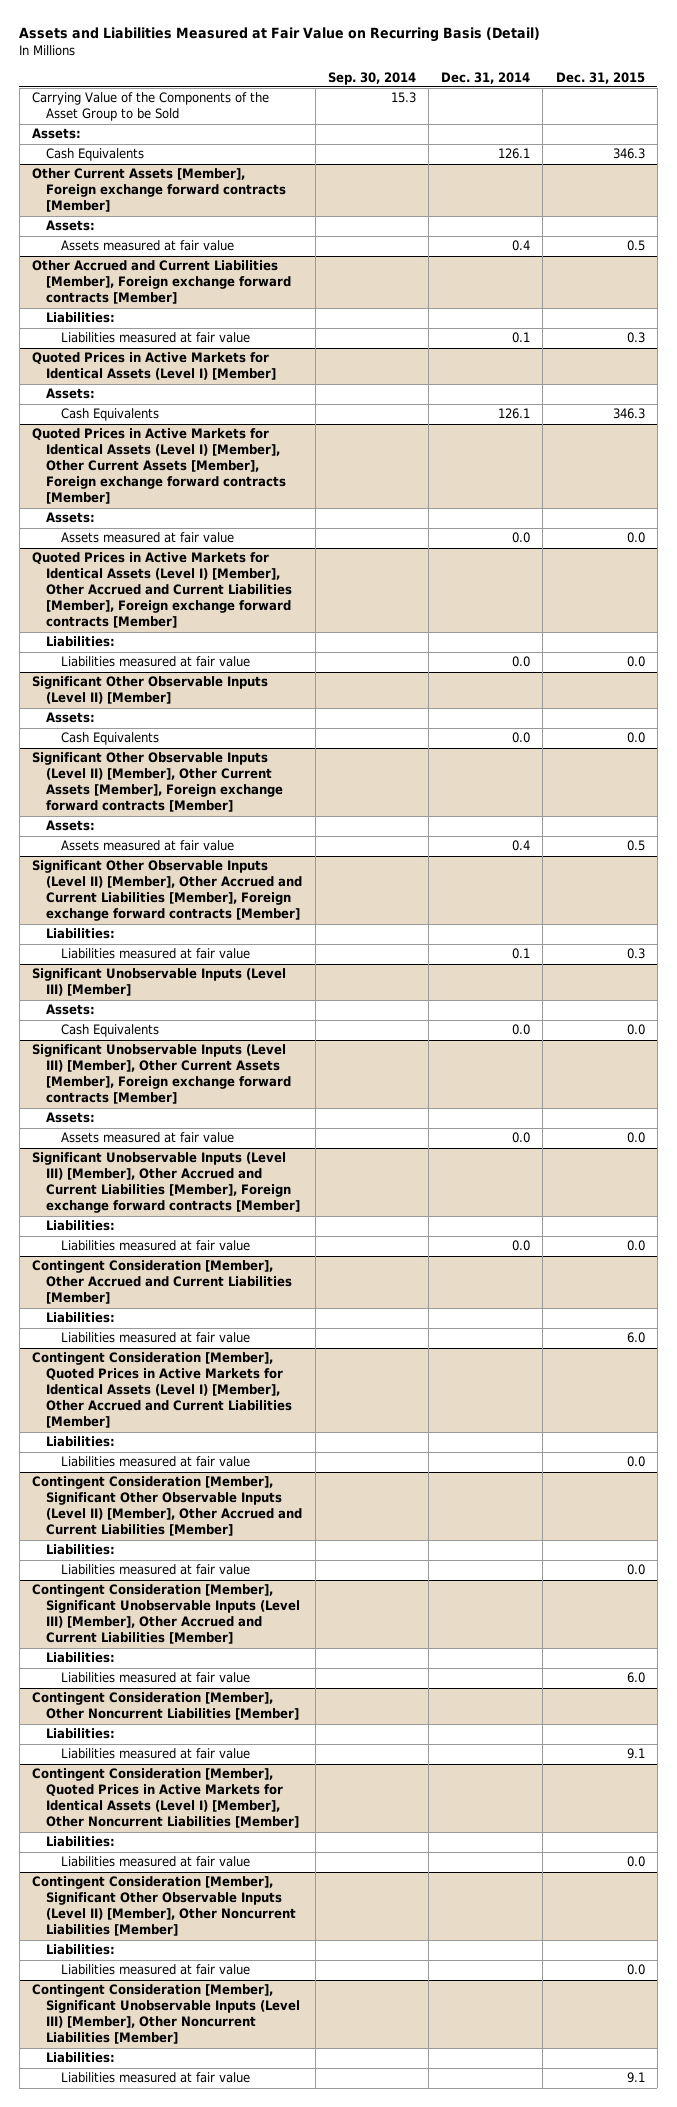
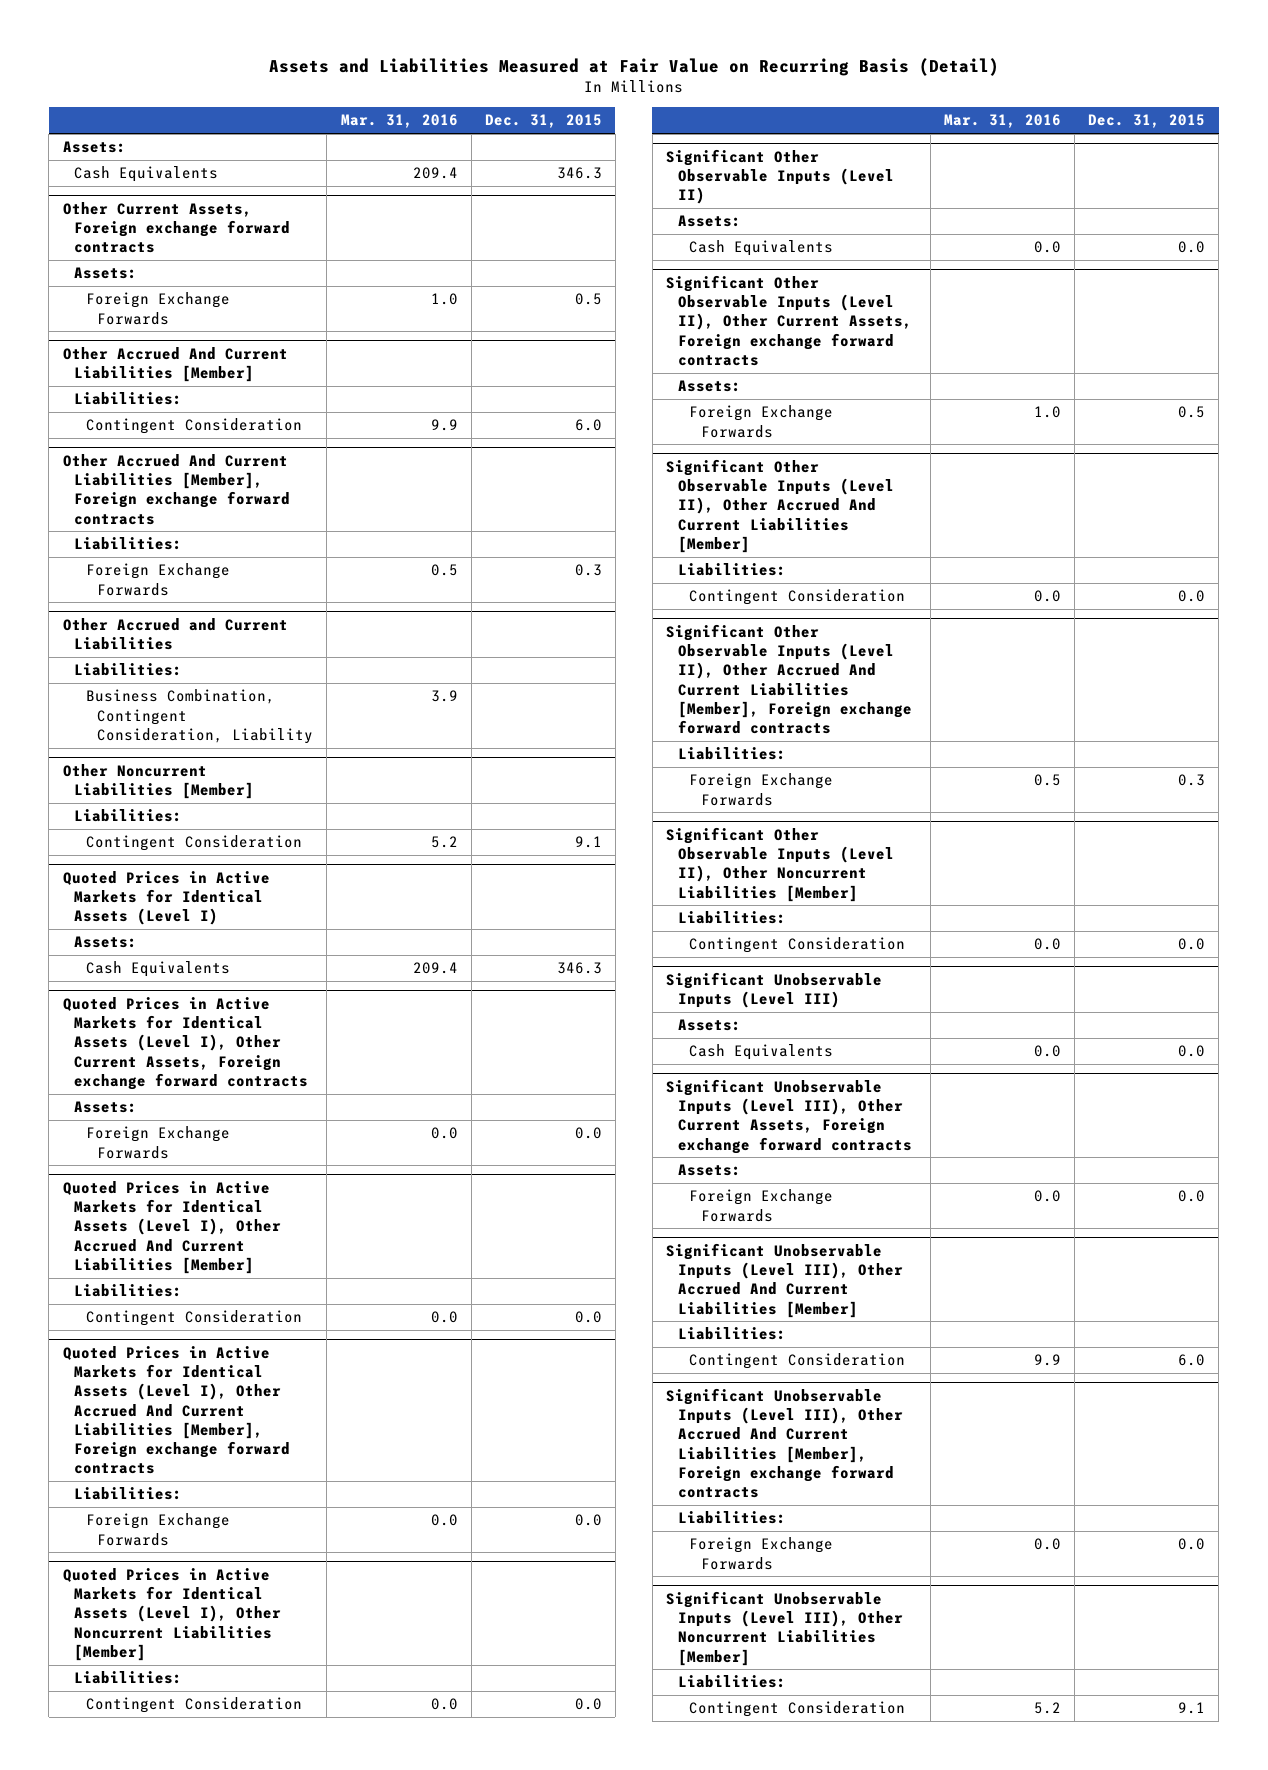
- | Sep. 30, 2014 | Dec. 31, 2014 | Dec. 31, 2015
+ | Mar. 31, 2016 | Dec. 31, 2015
- Carrying Value of the Components of the Asset Group to be Sold | 15.3 | |
- Other Current Assets [Member], Foreign exchange forward contracts [Member]
+ Other Current Assets, Foreign exchange forward contracts
- Assets measured at fair value | | 0.4 | 0.5
- Other Accrued and Current Liabilities [Member], Foreign exchange forward contracts [Member]
+ Foreign Exchange Forwards | 1.0 | 0.5
+ Other Accrued And Current Liabilities [Member]
- Liabilities measured at fair value | | 0.1 | 0.3
- Quoted Prices in Active Markets for Identical Assets (Level I) [Member]
+ Contingent Consideration | 9.9 | 6.0
+ Other Accrued And Current Liabilities [Member], Foreign exchange forward contracts
+ Liabilities:
+ Foreign Exchange Forwards | 0.5 | 0.3
+ Other Accrued and Current Liabilities
+ Liabilities:
+ Business Combination, Contingent Consideration, Liability | 3.9 |
+ Other Noncurrent Liabilities [Member]
+ Liabilities:
+ Contingent Consideration | 5.2 | 9.1
+ Quoted Prices in Active Markets for Identical Assets (Level I)
- Quoted Prices in Active Markets for Identical Assets (Level I) [Member], Other Current Assets [Member], Foreign exchange forward contracts [Member]
+ Quoted Prices in Active Markets for Identical Assets (Level I), Other Current Assets, Foreign exchange forward contracts
- Assets measured at fair value | | 0.0 | 0.0
- Quoted Prices in Active Markets for Identical Assets (Level I) [Member], Other Accrued and Current Liabilities [Member], Foreign exchange forward contracts [Member]
+ Foreign Exchange Forwards | 0.0 | 0.0
+ Quoted Prices in Active Markets for Identical Assets (Level I), Other Accrued And Current Liabilities [Member]
- Liabilities measured at fair value | | 0.0 | 0.0
- Significant Other Observable Inputs (Level II) [Member]
- Assets:
- Cash Equivalents | | 0.0 | 0.0
- Significant Other Observable Inputs (Level II) [Member], Other Current Assets [Member], Foreign exchange forward contracts [Member]
- Assets:
- Assets measured at fair value | | 0.4 | 0.5
- Significant Other Observable Inputs (Level II) [Member], Other Accrued and Current Liabilities [Member], Foreign exchange forward contracts [Member]
+ Contingent Consideration | 0.0 | 0.0
+ Quoted Prices in Active Markets for Identical Assets (Level I), Other Accrued And Current Liabilities [Member], Foreign exchange forward contracts
- Liabilities measured at fair value | | 0.1 | 0.3
- Significant Unobservable Inputs (Level III) [Member]
+ Foreign Exchange Forwards | 0.0 | 0.0
+ Quoted Prices in Active Markets for Identical Assets (Level I), Other Noncurrent Liabilities [Member]
+ Liabilities:
+ Contingent Consideration | 0.0 | 0.0
+ Significant Other Observable Inputs (Level II)
- Significant Unobservable Inputs (Level III) [Member], Other Current Assets [Member], Foreign exchange forward contracts [Member]
+ Significant Other Observable Inputs (Level II), Other Current Assets, Foreign exchange forward contracts
- Assets measured at fair value | | 0.0 | 0.0
- Significant Unobservable Inputs (Level III) [Member], Other Accrued and Current Liabilities [Member], Foreign exchange forward contracts [Member]
- Liabilities:
- Liabilities measured at fair value | | 0.0 | 0.0
- Contingent Consideration [Member], Other Accrued and Current Liabilities [Member]
- Liabilities:
- Liabilities measured at fair value | | | 6.0
- Contingent Consideration [Member], Quoted Prices in Active Markets for Identical Assets (Level I) [Member], Other Accrued and Current Liabilities [Member]
- Liabilities:
- Liabilities measured at fair value | | | 0.0
- Contingent Consideration [Member], Significant Other Observable Inputs (Level II) [Member], Other Accrued and Current Liabilities [Member]
+ Foreign Exchange Forwards | 1.0 | 0.5
+ Significant Other Observable Inputs (Level II), Other Accrued And Current Liabilities [Member]
- Liabilities measured at fair value | | | 0.0
- Contingent Consideration [Member], Significant Unobservable Inputs (Level III) [Member], Other Accrued and Current Liabilities [Member]
+ Contingent Consideration | 0.0 | 0.0
+ Significant Other Observable Inputs (Level II), Other Accrued And Current Liabilities [Member], Foreign exchange forward contracts
- Liabilities measured at fair value | | | 6.0
- Contingent Consideration [Member], Other Noncurrent Liabilities [Member]
+ Foreign Exchange Forwards | 0.5 | 0.3
+ Significant Other Observable Inputs (Level II), Other Noncurrent Liabilities [Member]
- Liabilities measured at fair value | | | 9.1
- Contingent Consideration [Member], Quoted Prices in Active Markets for Identical Assets (Level I) [Member], Other Noncurrent Liabilities [Member]
+ Contingent Consideration | 0.0 | 0.0
+ Significant Unobservable Inputs (Level III)
+ Assets:
+ Cash Equivalents | 0.0 | 0.0
+ Significant Unobservable Inputs (Level III), Other Current Assets, Foreign exchange forward contracts
+ Assets:
+ Foreign Exchange Forwards | 0.0 | 0.0
+ Significant Unobservable Inputs (Level III), Other Accrued And Current Liabilities [Member]
- Liabilities measured at fair value | | | 0.0
- Contingent Consideration [Member], Significant Other Observable Inputs (Level II) [Member], Other Noncurrent Liabilities [Member]
+ Contingent Consideration | 9.9 | 6.0
+ Significant Unobservable Inputs (Level III), Other Accrued And Current Liabilities [Member], Foreign exchange forward contracts
- Liabilities measured at fair value | | | 0.0
- Contingent Consideration [Member], Significant Unobservable Inputs (Level III) [Member], Other Noncurrent Liabilities [Member]
+ Foreign Exchange Forwards | 0.0 | 0.0
+ Significant Unobservable Inputs (Level III), Other Noncurrent Liabilities [Member]
- Liabilities measured at fair value | | | 9.1
+ Contingent Consideration | 5.2 | 9.1

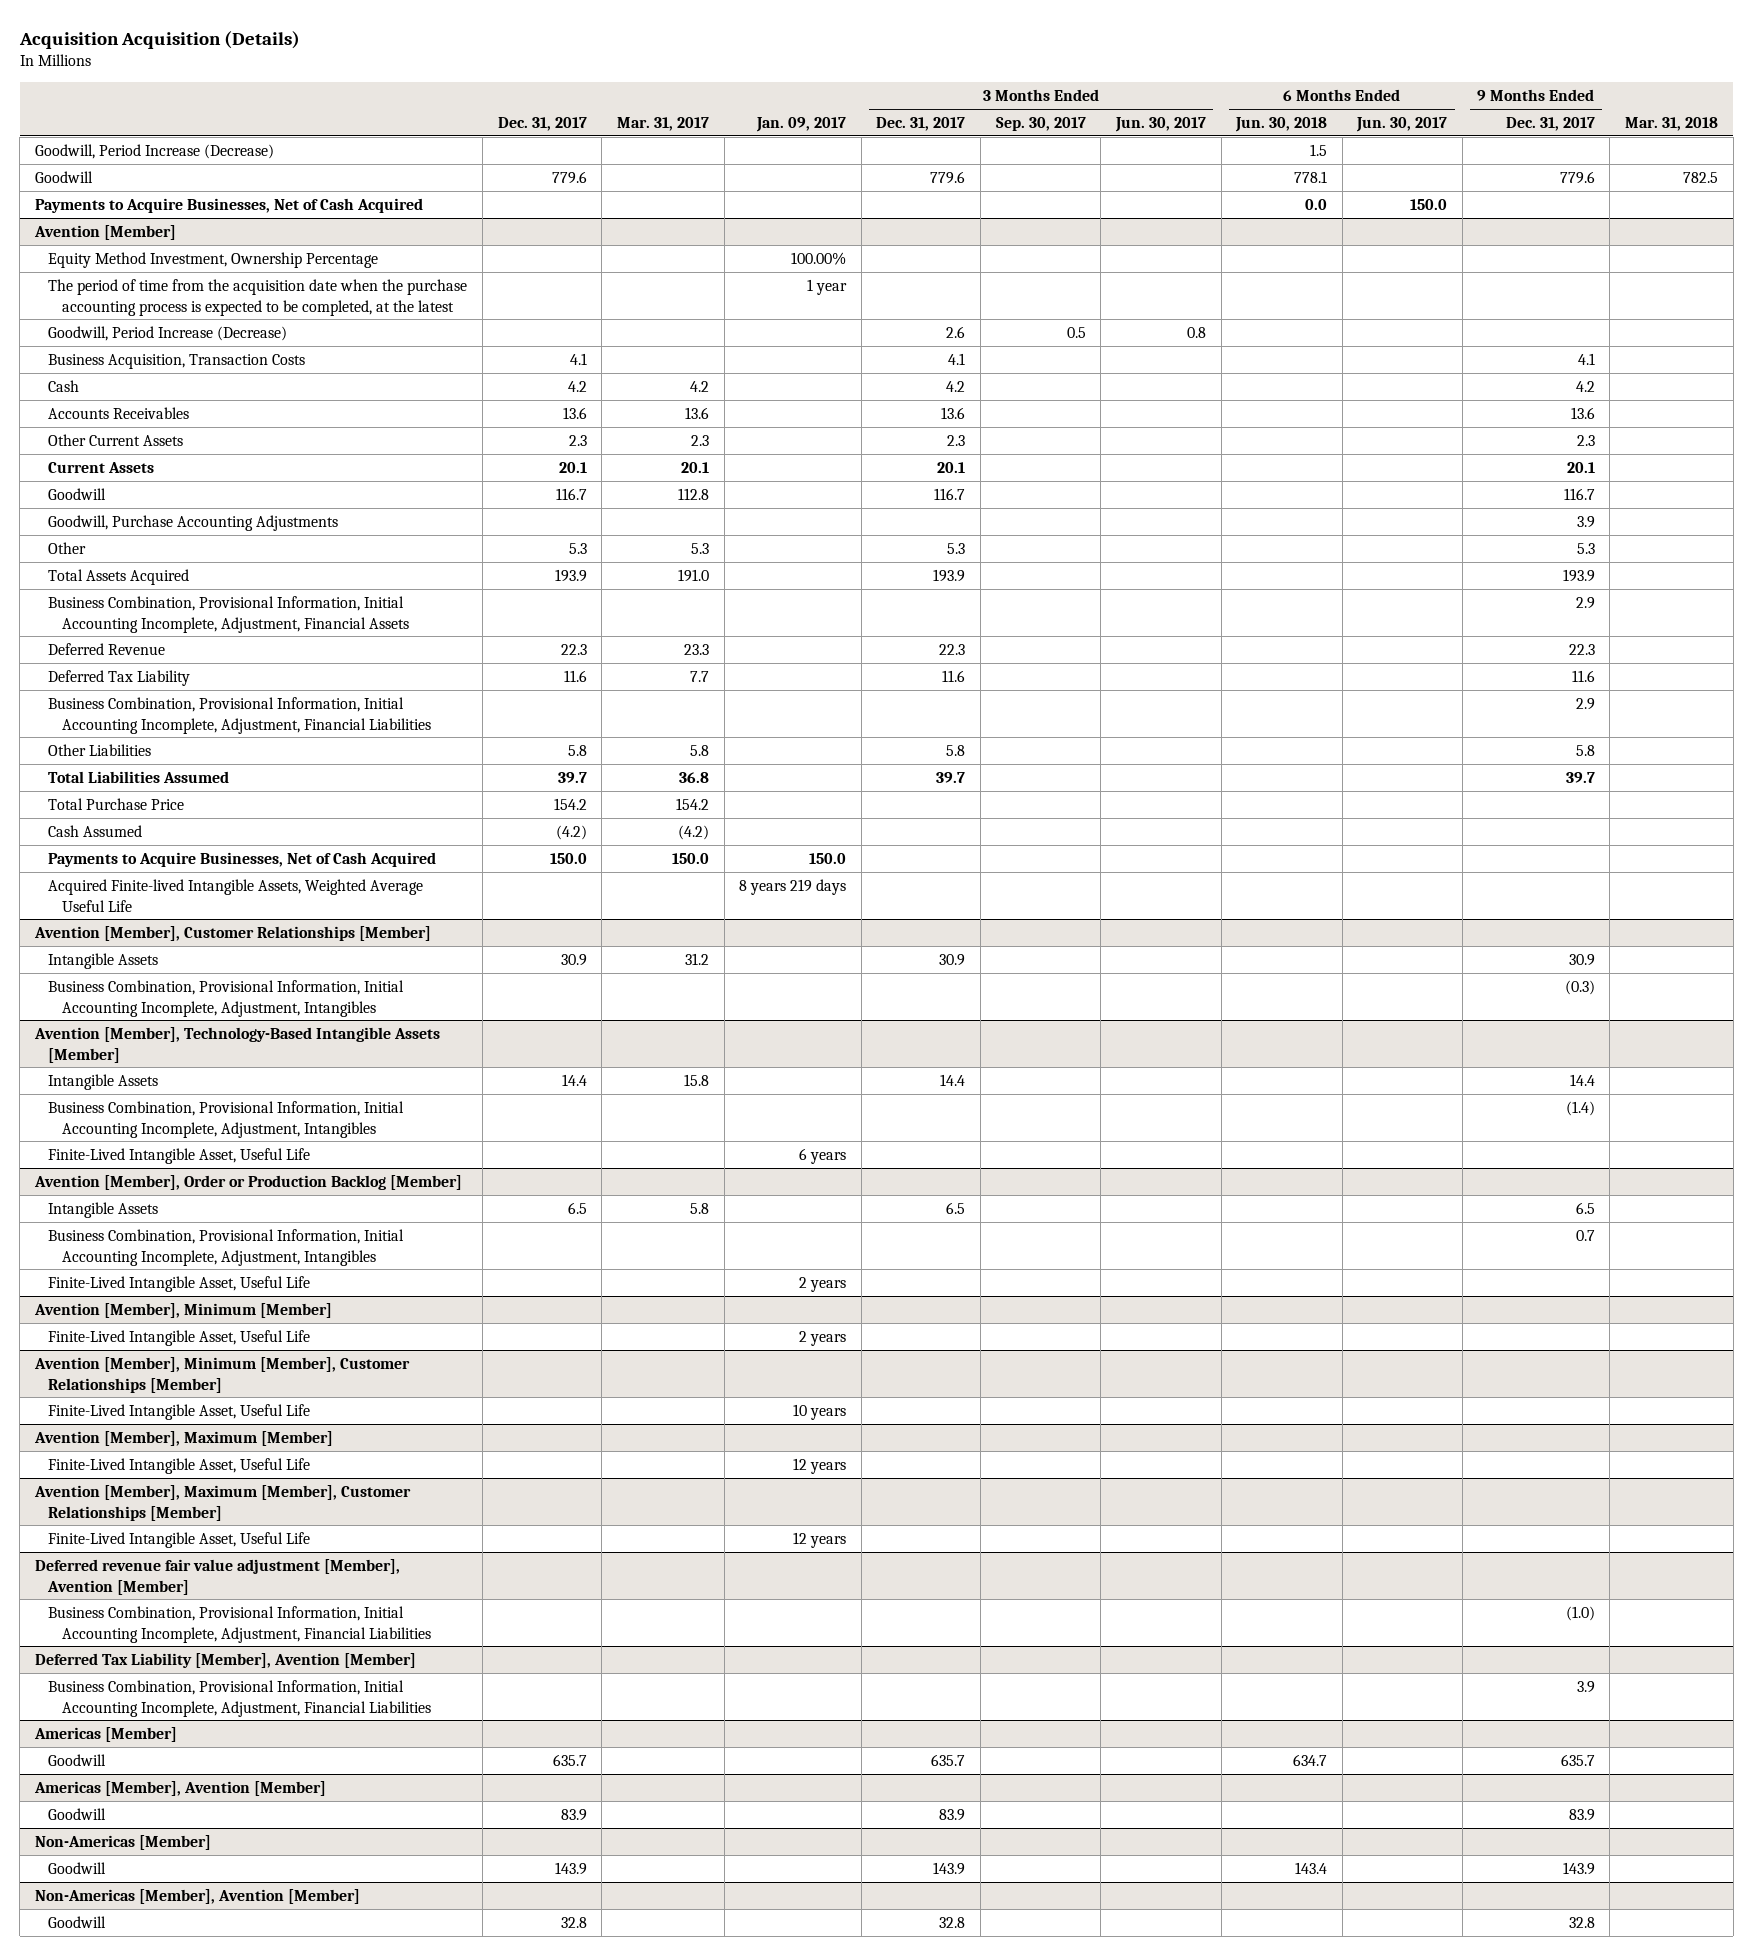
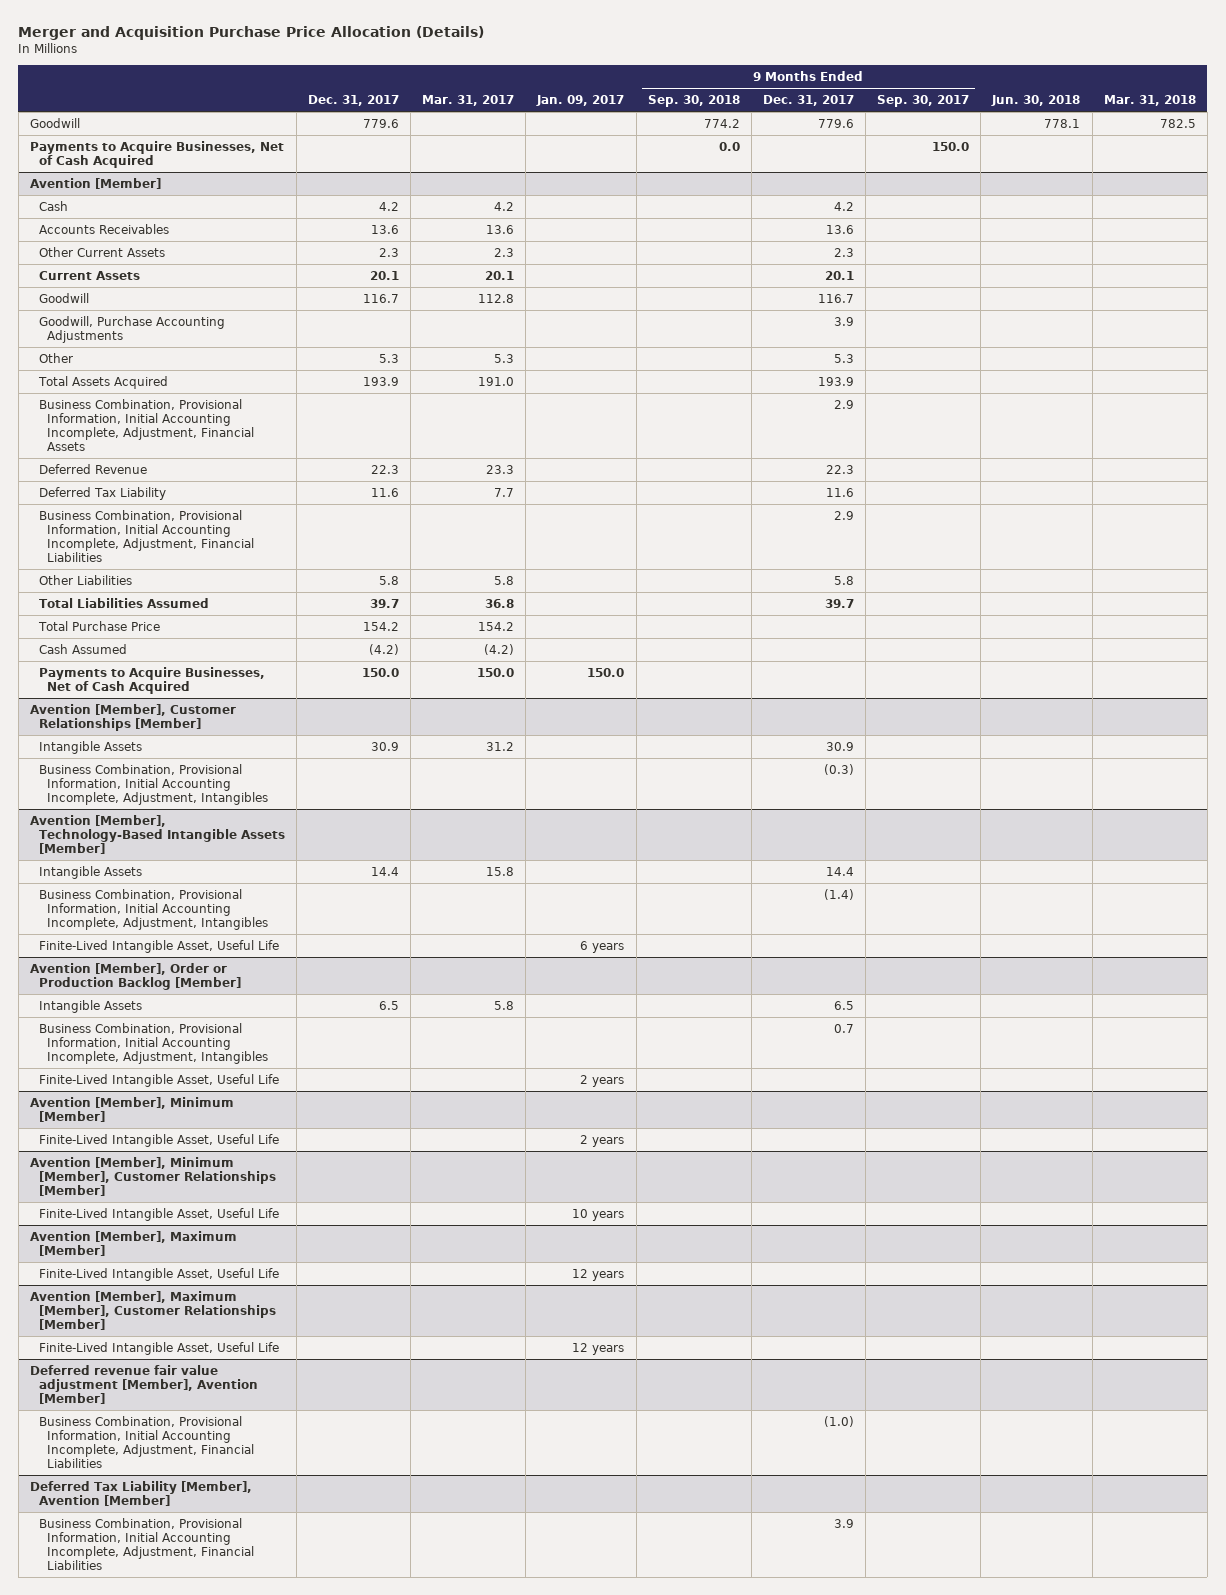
- Acquisition Acquisition (Details)
+ Merger and Acquisition Purchase Price Allocation (Details)
- | Dec. 31, 2017 | Mar. 31, 2017 | Jan. 09, 2017 | 3 Months Ended Dec. 31, 2017 | 3 Months Ended Sep. 30, 2017 | 3 Months Ended Jun. 30, 2017 | 6 Months Ended Jun. 30, 2018 | 6 Months Ended Jun. 30, 2017 | 9 Months Ended Dec. 31, 2017 | Mar. 31, 2018
+ | Dec. 31, 2017 | Mar. 31, 2017 | Jan. 09, 2017 | 9 Months Ended Sep. 30, 2018 | 9 Months Ended Dec. 31, 2017 | 9 Months Ended Sep. 30, 2017 | Jun. 30, 2018 | Mar. 31, 2018
- Goodwill, Period Increase (Decrease) | | | | | | | 1.5 | | |
@ Avention [Member]
- Equity Method Investment, Ownership Percentage | | | 100.00% | | | | | | |
- The period of time from the acquisition date when the purchase accounting process is expected to be completed, at the latest | | | 1 year | | | | | | |
- Goodwill, Period Increase (Decrease) | | | | 2.6 | 0.5 | 0.8 | | | |
- Business Acquisition, Transaction Costs | 4.1 | | | 4.1 | | | | | 4.1 |
- Acquired Finite-lived Intangible Assets, Weighted Average Useful Life | | | 8 years 219 days | | | | | | |
- Americas [Member]
- Goodwill | 635.7 | | | 635.7 | | | 634.7 | | 635.7 |
- Americas [Member], Avention [Member]
- Goodwill | 83.9 | | | 83.9 | | | | | 83.9 |
- Non-Americas [Member]
- Goodwill | 143.9 | | | 143.9 | | | 143.4 | | 143.9 |
- Non-Americas [Member], Avention [Member]
- Goodwill | 32.8 | | | 32.8 | | | | | 32.8 |

